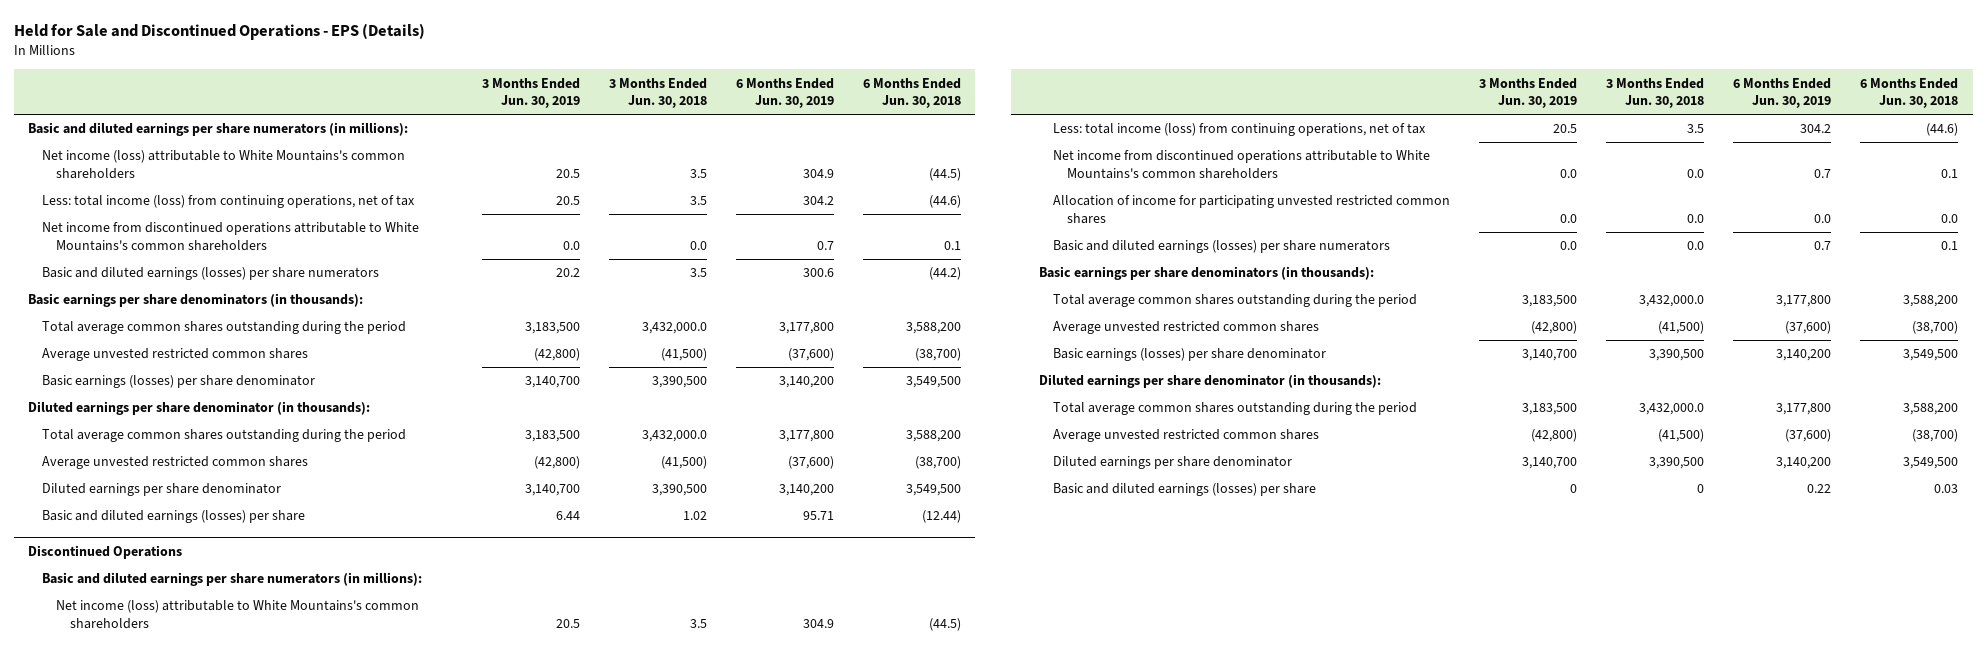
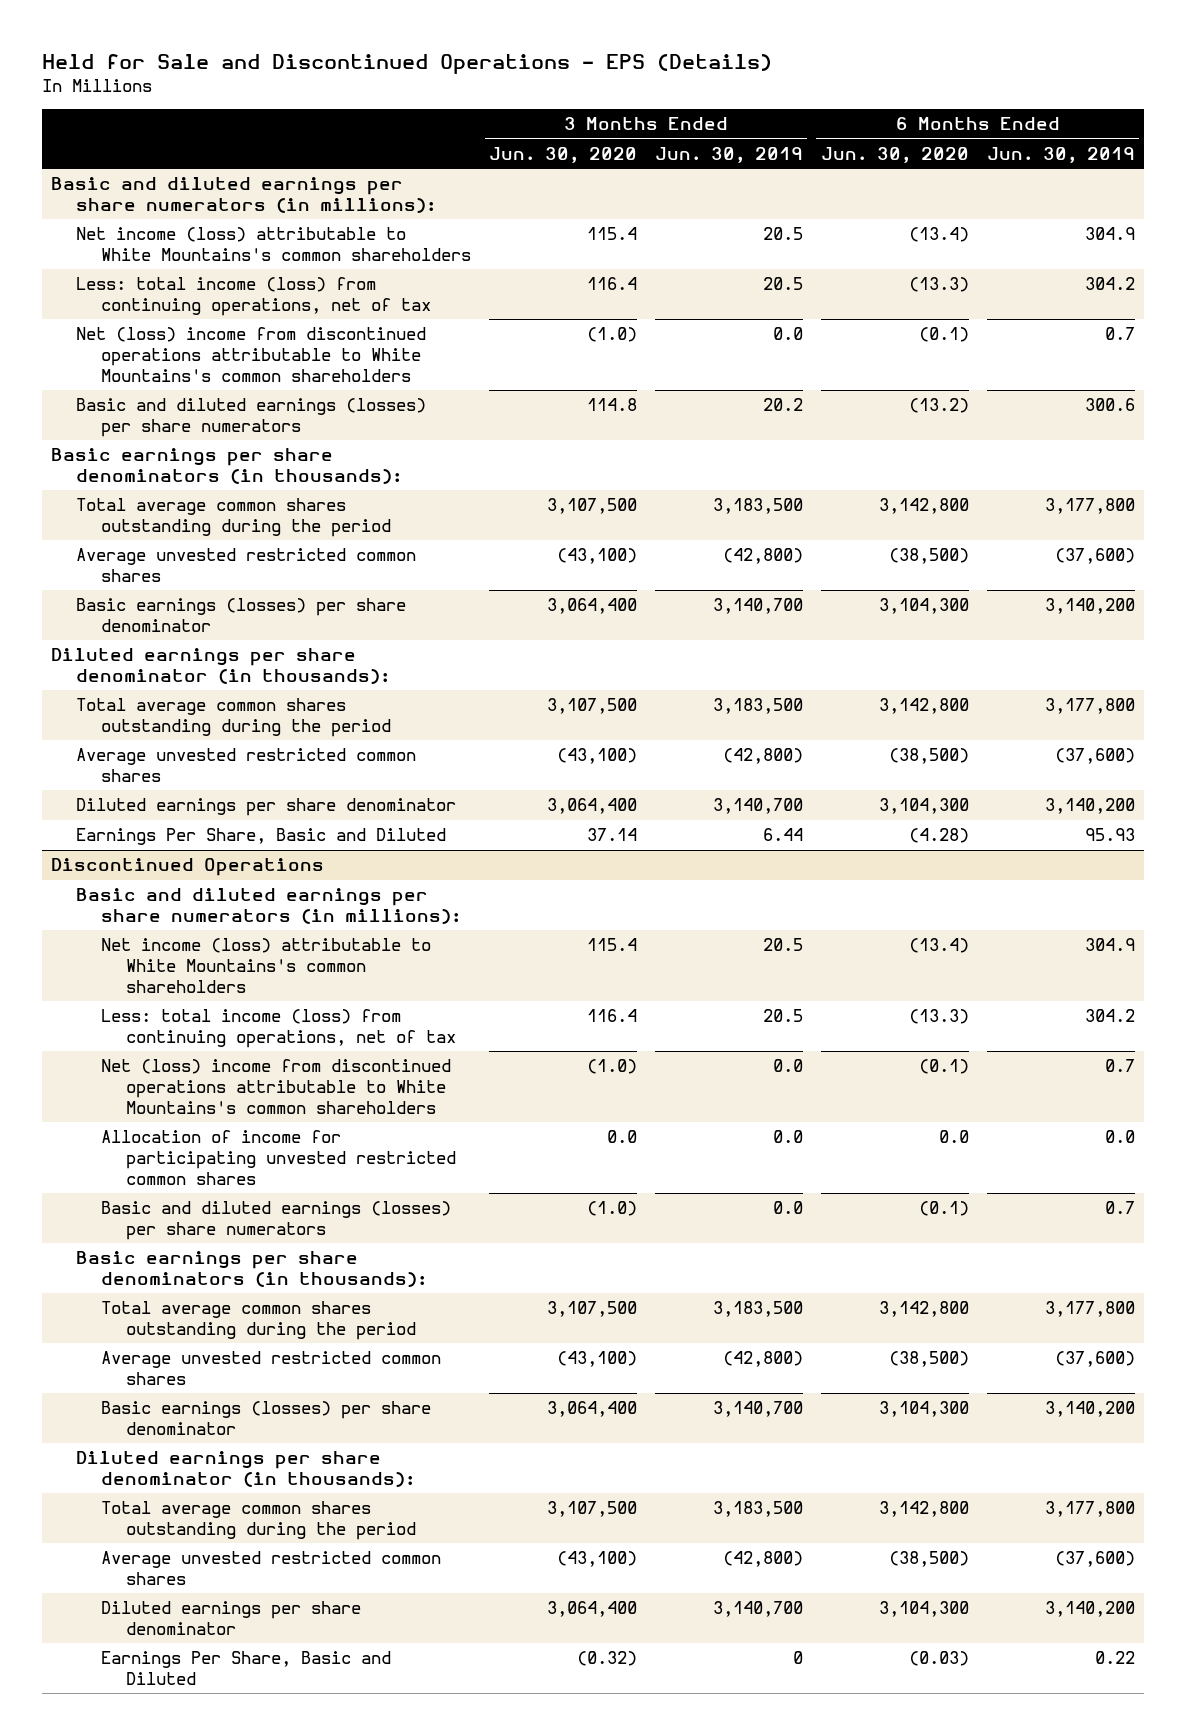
- | 3 Months Ended Jun. 30, 2019 | 3 Months Ended Jun. 30, 2018 | 6 Months Ended Jun. 30, 2019 | 6 Months Ended Jun. 30, 2018
+ | 3 Months Ended Jun. 30, 2020 | 3 Months Ended Jun. 30, 2019 | 6 Months Ended Jun. 30, 2020 | 6 Months Ended Jun. 30, 2019
- Net income from discontinued operations attributable to White Mountains's common shareholders | 0.0 | 0.0 | 0.7 | 0.1
+ Net (loss) income from discontinued operations attributable to White Mountains's common shareholders | (1.0) | 0.0 | (0.1) | 0.7
- Basic and diluted earnings (losses) per share | 6.44 | 1.02 | 95.71 | (12.44)
+ Earnings Per Share, Basic and Diluted | 37.14 | 6.44 | (4.28) | 95.93
@ Discontinued Operations
- Net income from discontinued operations attributable to White Mountains's common shareholders | 0.0 | 0.0 | 0.7 | 0.1
+ Net (loss) income from discontinued operations attributable to White Mountains's common shareholders | (1.0) | 0.0 | (0.1) | 0.7
- Basic and diluted earnings (losses) per share | 0 | 0 | 0.22 | 0.03
+ Earnings Per Share, Basic and Diluted | (0.32) | 0 | (0.03) | 0.22

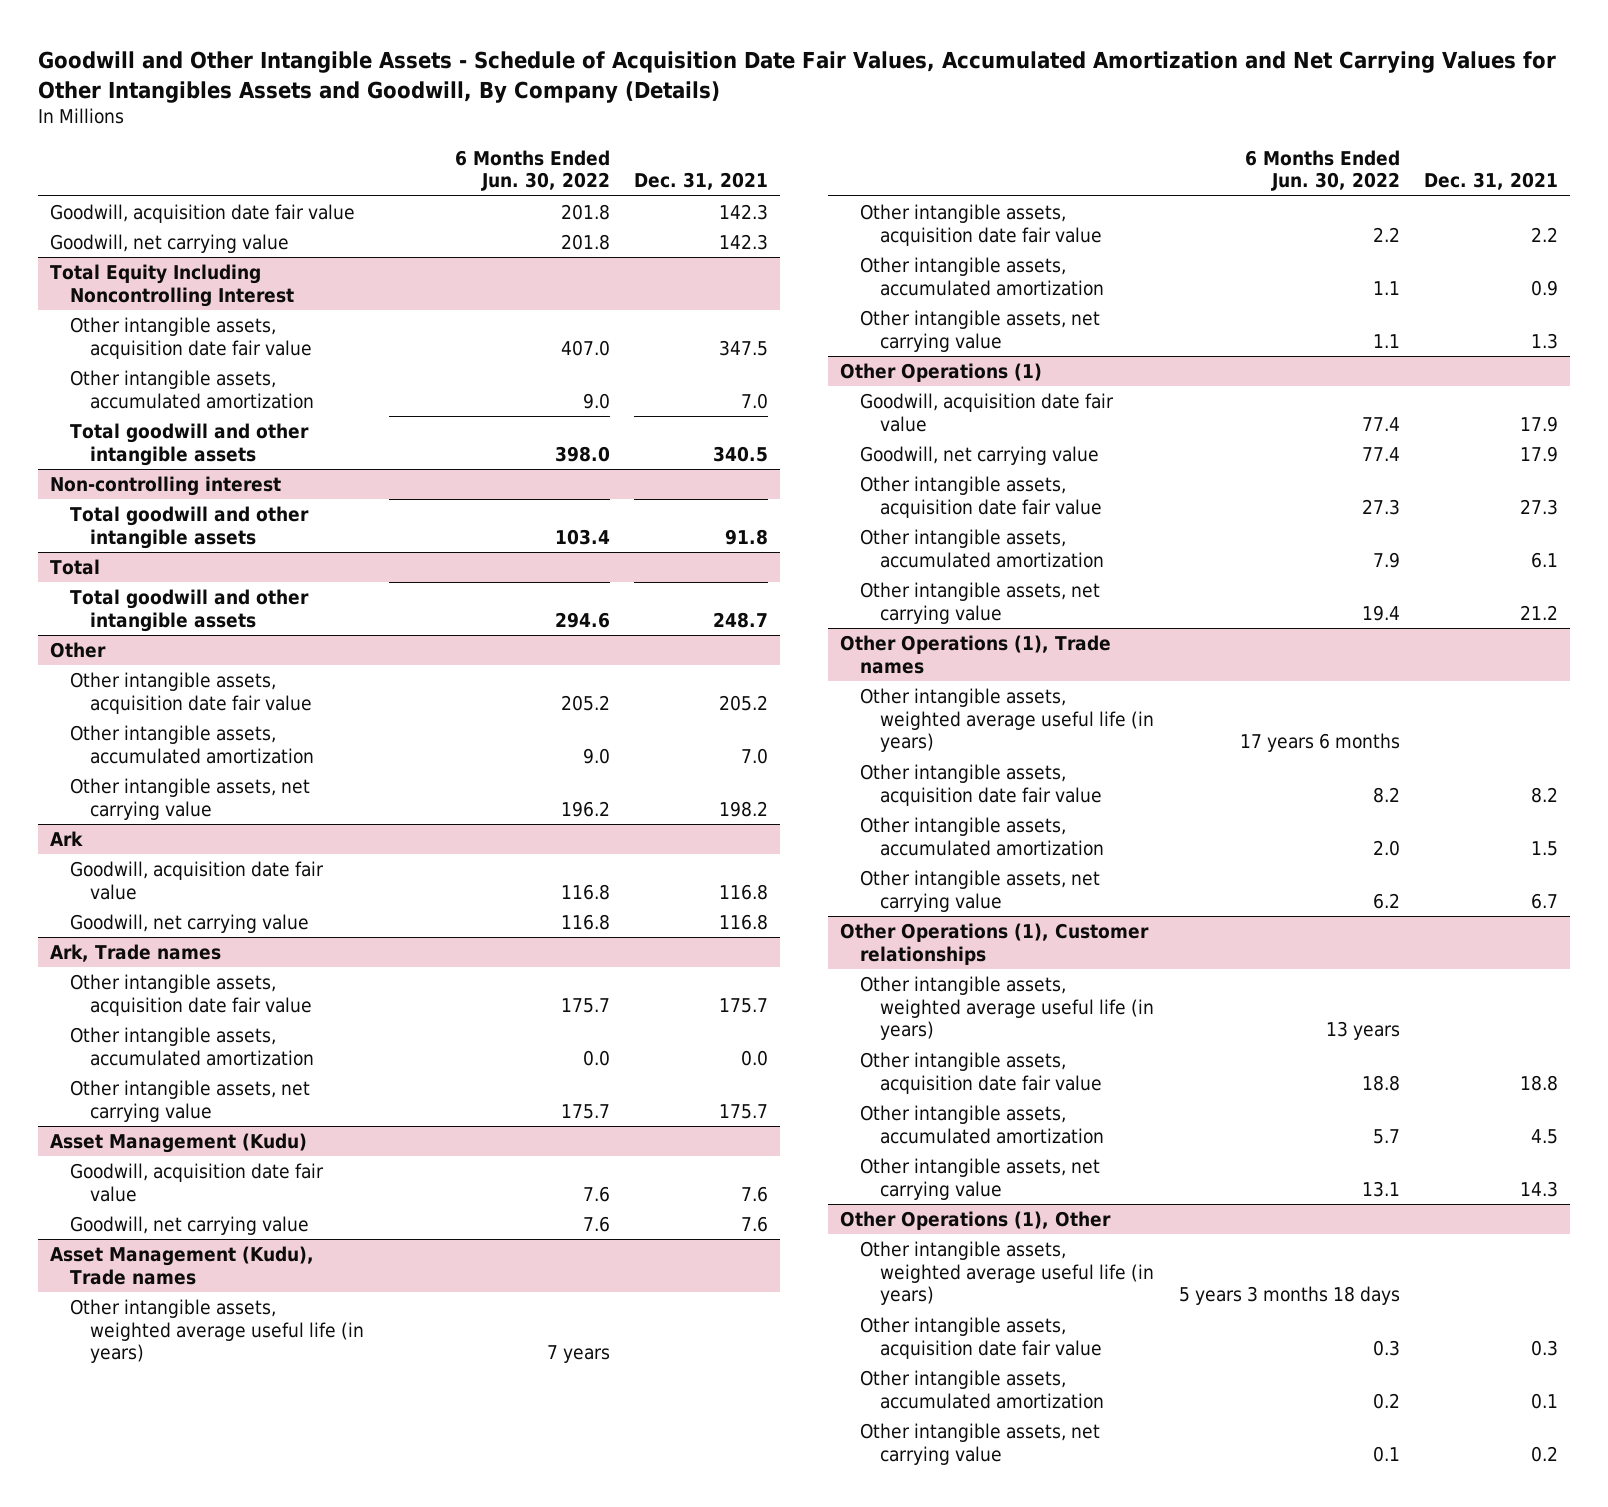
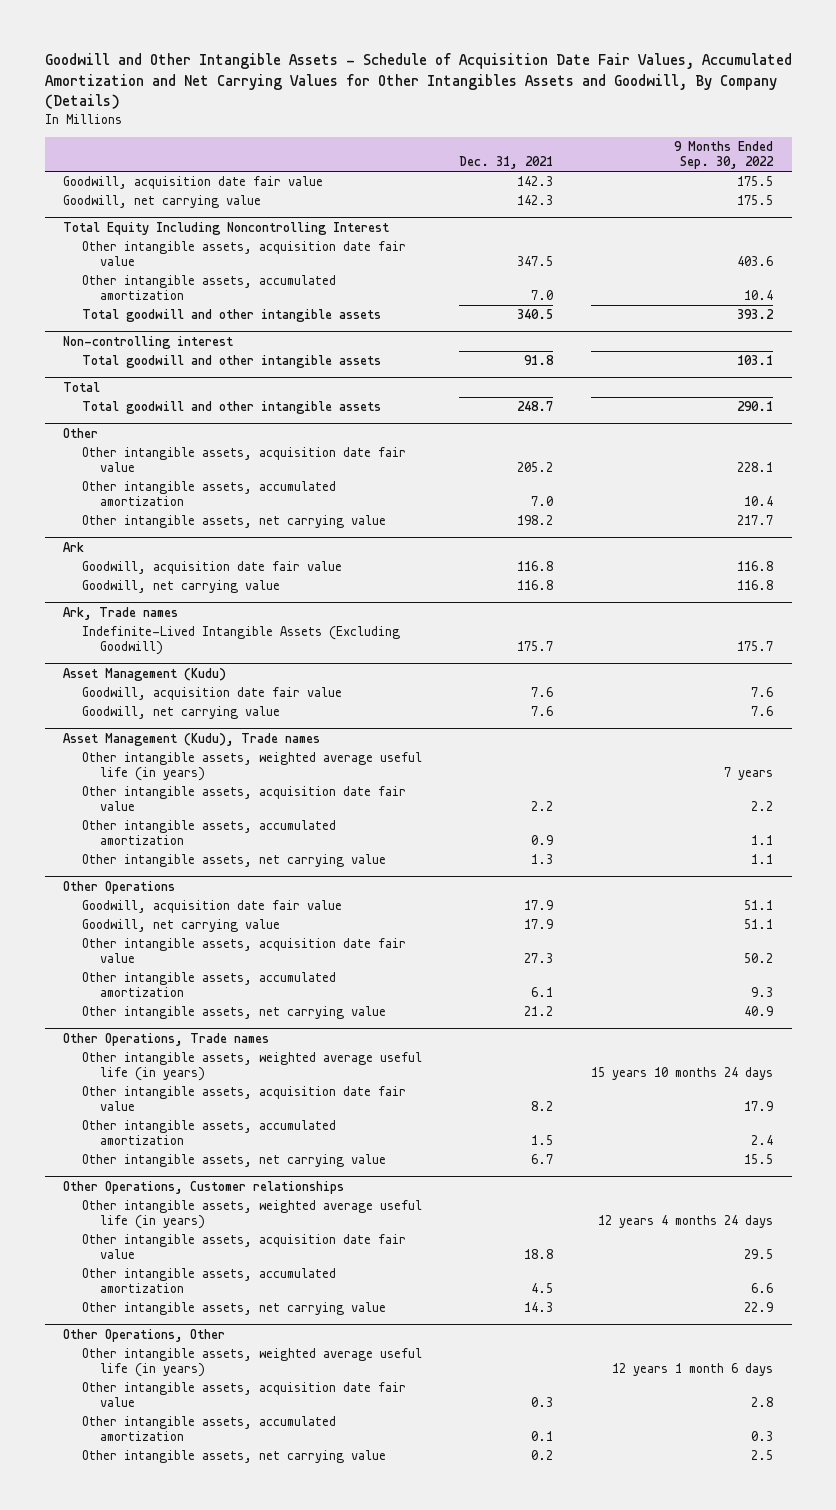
- | 6 Months Ended Jun. 30, 2022 | Dec. 31, 2021
+ | Dec. 31, 2021 | 9 Months Ended Sep. 30, 2022
@ Ark, Trade names
- Other intangible assets, acquisition date fair value | 175.7 | 175.7
- Other intangible assets, accumulated amortization | 0.0 | 0.0
- Other intangible assets, net carrying value | 175.7 | 175.7
+ Indefinite-Lived Intangible Assets (Excluding Goodwill) | 175.7 | 175.7
- Other Operations (1)
+ Other Operations
- Other Operations (1), Trade names
+ Other Operations, Trade names
- Other Operations (1), Customer relationships
+ Other Operations, Customer relationships
- Other Operations (1), Other
+ Other Operations, Other

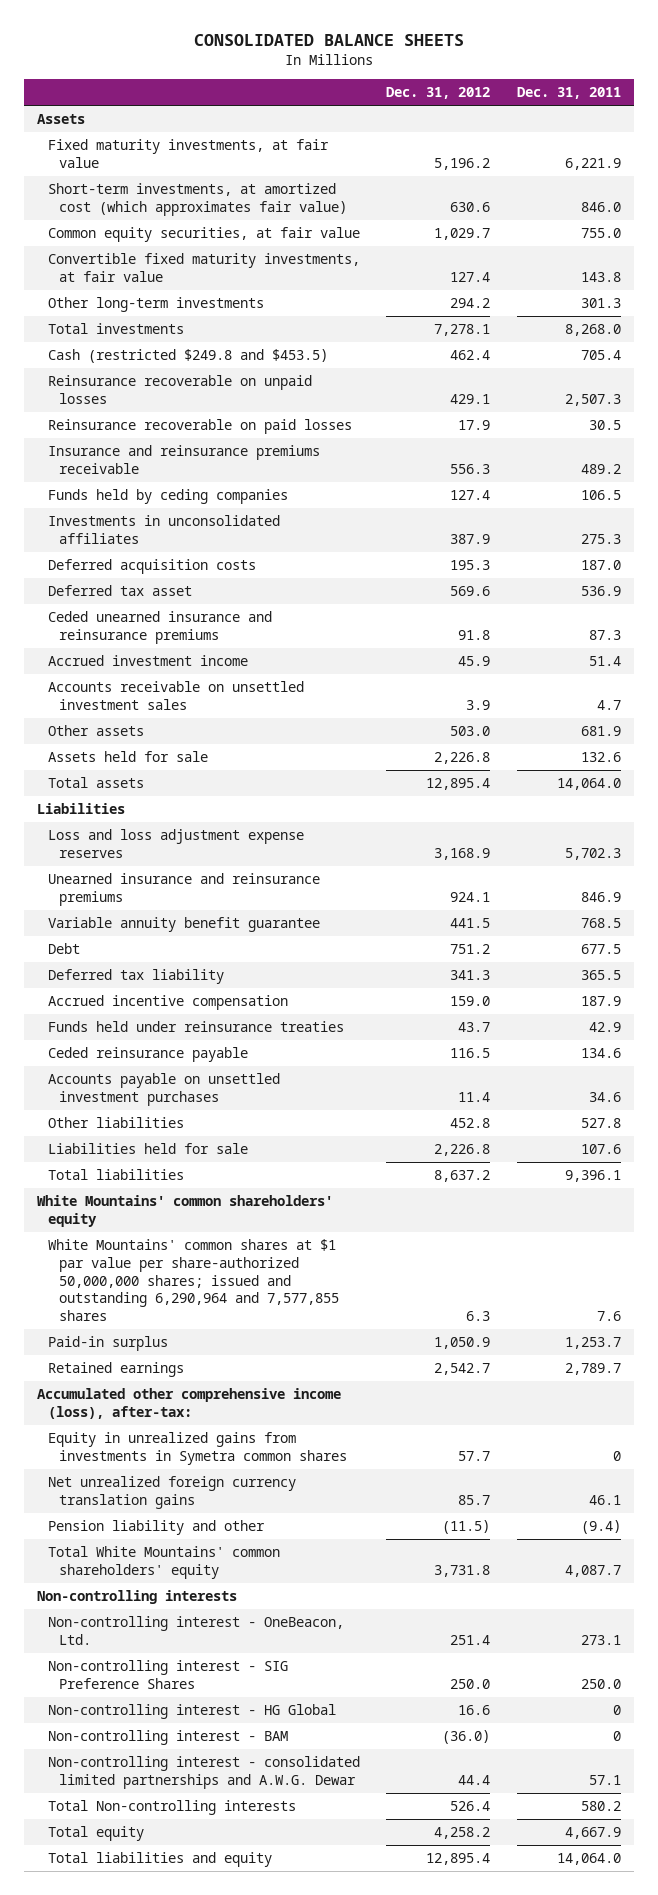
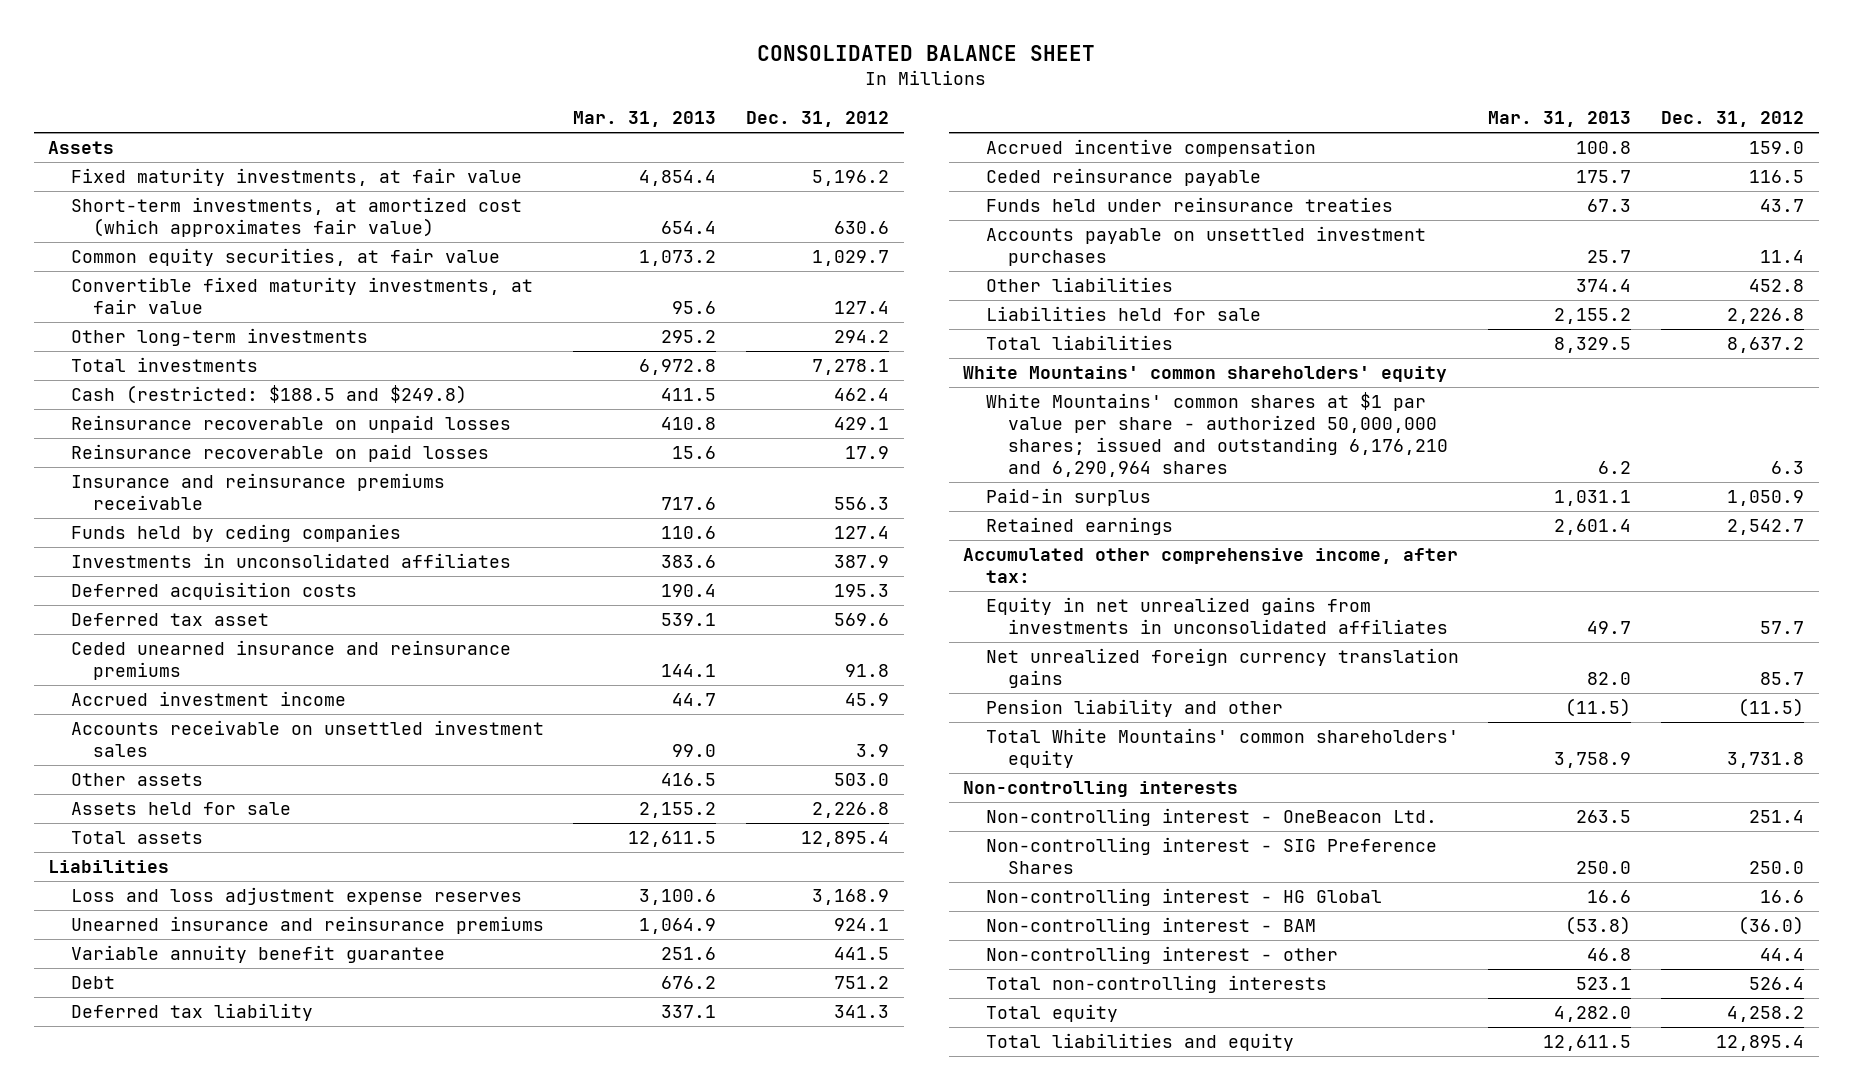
- CONSOLIDATED BALANCE SHEETS
+ CONSOLIDATED BALANCE SHEET
- | Dec. 31, 2012 | Dec. 31, 2011
+ | Mar. 31, 2013 | Dec. 31, 2012
- Cash (restricted $249.8 and $453.5) | 462.4 | 705.4
+ Cash (restricted: $188.5 and $249.8) | 411.5 | 462.4
moved down: Funds held under reinsurance treaties | 67.3 | 43.7
- White Mountains' common shares at $1 par value per share-authorized 50,000,000 shares; issued and outstanding 6,290,964 and 7,577,855 shares | 6.3 | 7.6
+ White Mountains' common shares at $1 par value per share - authorized 50,000,000 shares; issued and outstanding 6,176,210 and 6,290,964 shares | 6.2 | 6.3
- Accumulated other comprehensive income (loss), after-tax:
- Equity in unrealized gains from investments in Symetra common shares | 57.7 | 0
+ Accumulated other comprehensive income, after tax:
+ Equity in net unrealized gains from investments in unconsolidated affiliates | 49.7 | 57.7
- Non-controlling interest - OneBeacon, Ltd. | 251.4 | 273.1
+ Non-controlling interest - OneBeacon Ltd. | 263.5 | 251.4
- Non-controlling interest - consolidated limited partnerships and A.W.G. Dewar | 44.4 | 57.1
- Total Non-controlling interests | 526.4 | 580.2
+ Non-controlling interest - other | 46.8 | 44.4
+ Total non-controlling interests | 523.1 | 526.4

